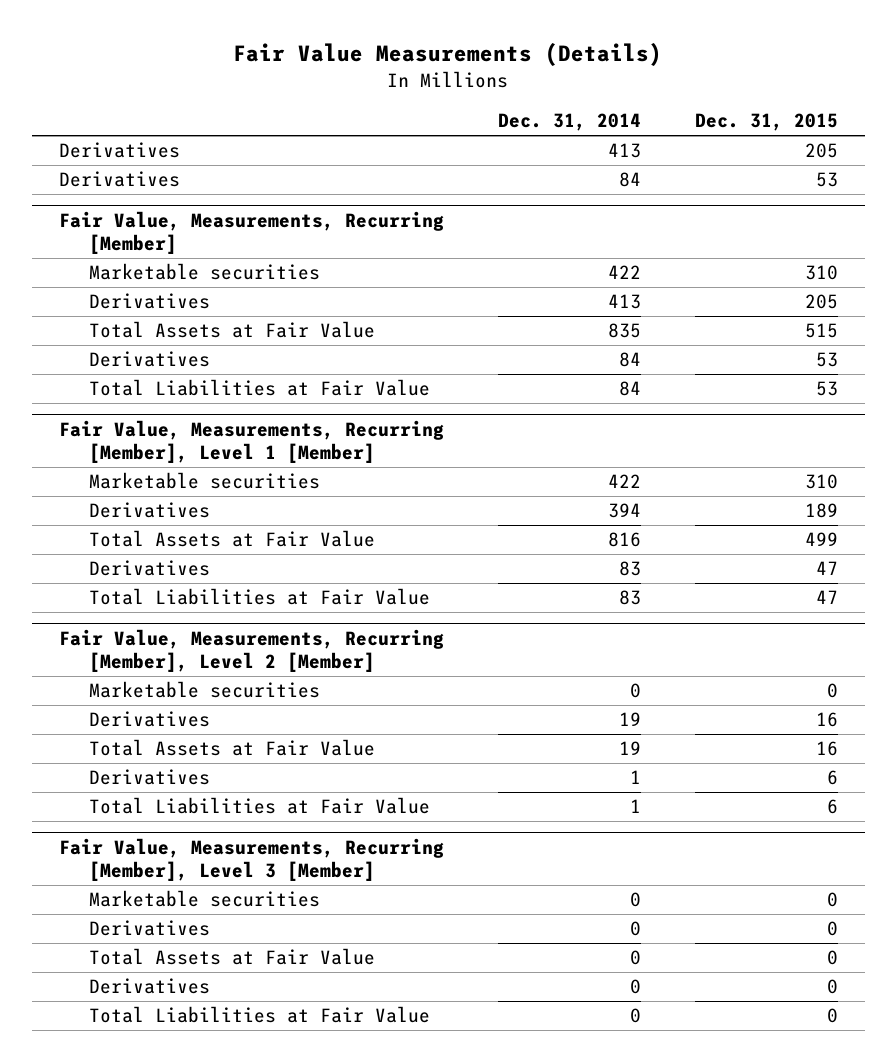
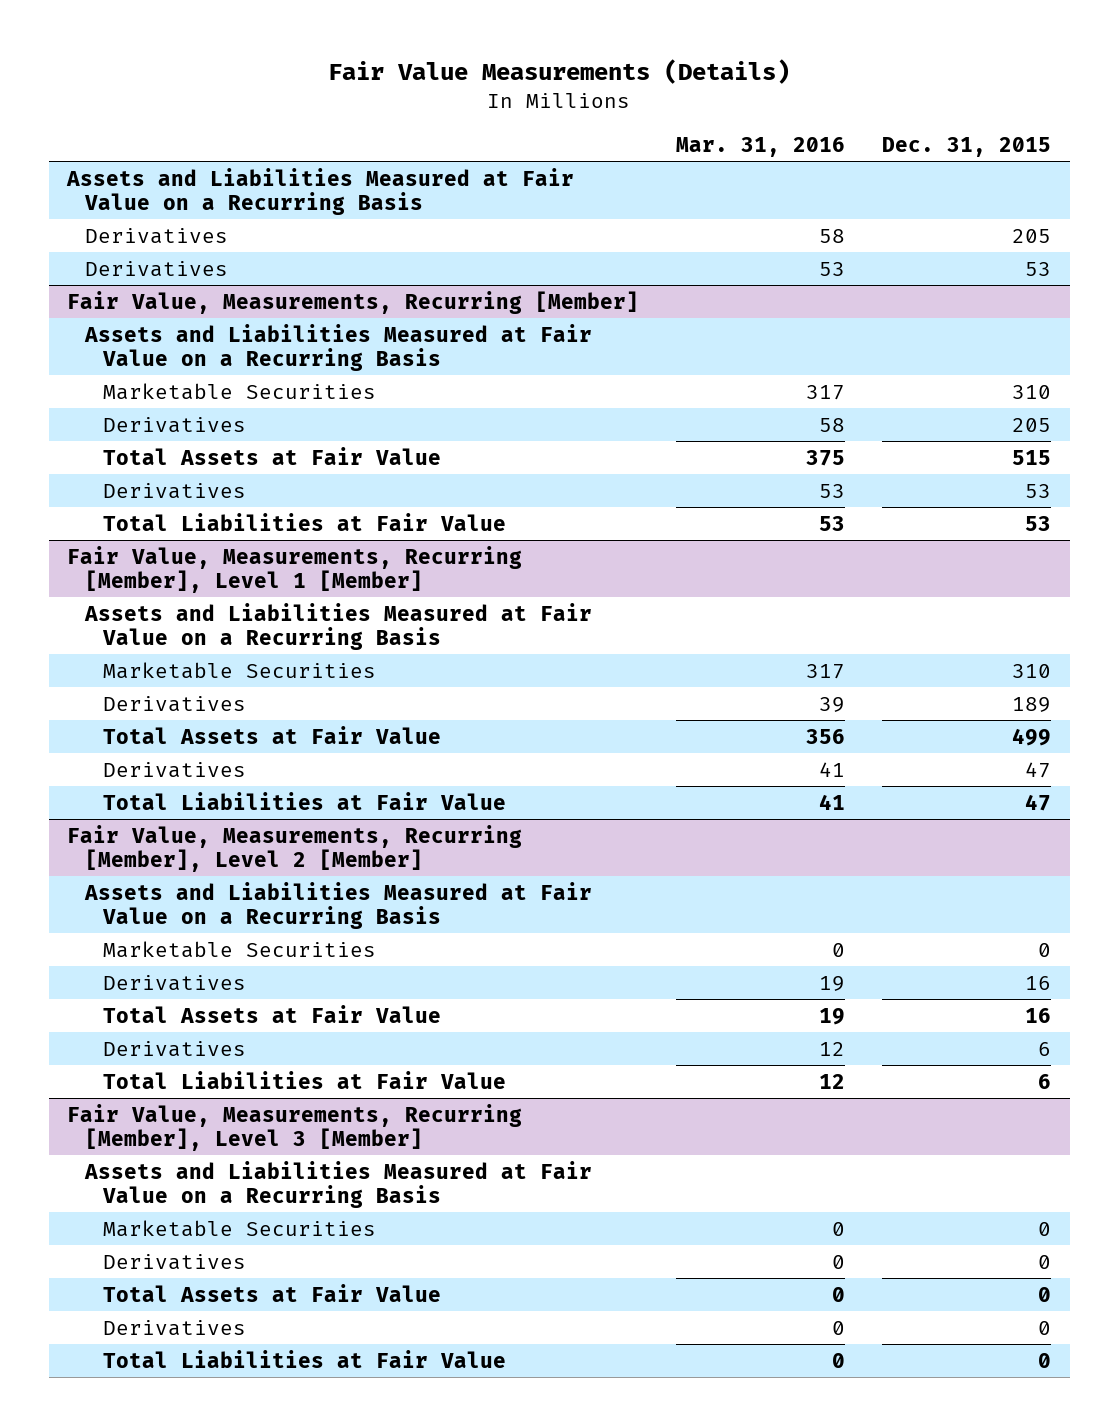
- | Dec. 31, 2014 | Dec. 31, 2015
+ | Mar. 31, 2016 | Dec. 31, 2015
+ Assets and Liabilities Measured at Fair Value on a Recurring Basis
@ Fair Value, Measurements, Recurring [Member]
- Marketable securities | 422 | 310
+ Assets and Liabilities Measured at Fair Value on a Recurring Basis
+ Marketable Securities | 317 | 310
@ Fair Value, Measurements, Recurring [Member], Level 1 [Member]
- Marketable securities | 422 | 310
+ Assets and Liabilities Measured at Fair Value on a Recurring Basis
+ Marketable Securities | 317 | 310
@ Fair Value, Measurements, Recurring [Member], Level 2 [Member]
- Marketable securities | 0 | 0
+ Assets and Liabilities Measured at Fair Value on a Recurring Basis
+ Marketable Securities | 0 | 0
@ Fair Value, Measurements, Recurring [Member], Level 3 [Member]
- Marketable securities | 0 | 0
+ Assets and Liabilities Measured at Fair Value on a Recurring Basis
+ Marketable Securities | 0 | 0

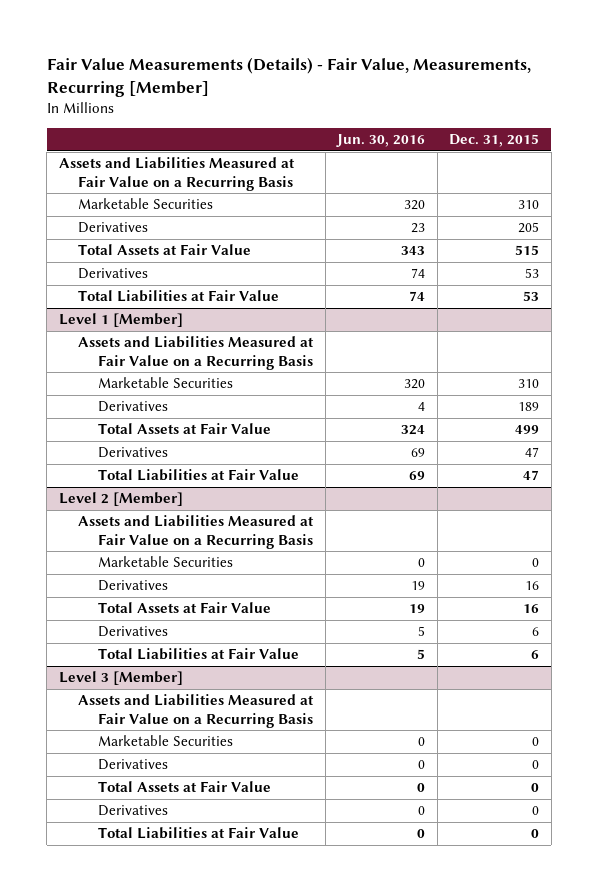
- Fair Value Measurements (Details)
+ Fair Value Measurements (Details) - Fair Value, Measurements, Recurring [Member]
- | Mar. 31, 2016 | Dec. 31, 2015
+ | Jun. 30, 2016 | Dec. 31, 2015
- Derivatives | 58 | 205
- Derivatives | 53 | 53
- Fair Value, Measurements, Recurring [Member]
- Assets and Liabilities Measured at Fair Value on a Recurring Basis
- Fair Value, Measurements, Recurring [Member], Level 1 [Member]
+ Level 1 [Member]
- Fair Value, Measurements, Recurring [Member], Level 2 [Member]
+ Level 2 [Member]
- Fair Value, Measurements, Recurring [Member], Level 3 [Member]
+ Level 3 [Member]

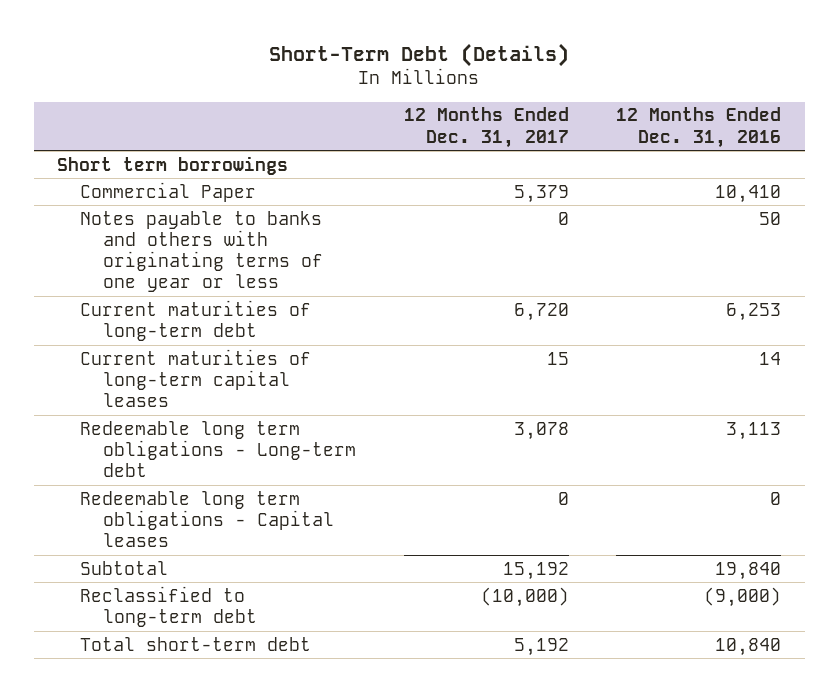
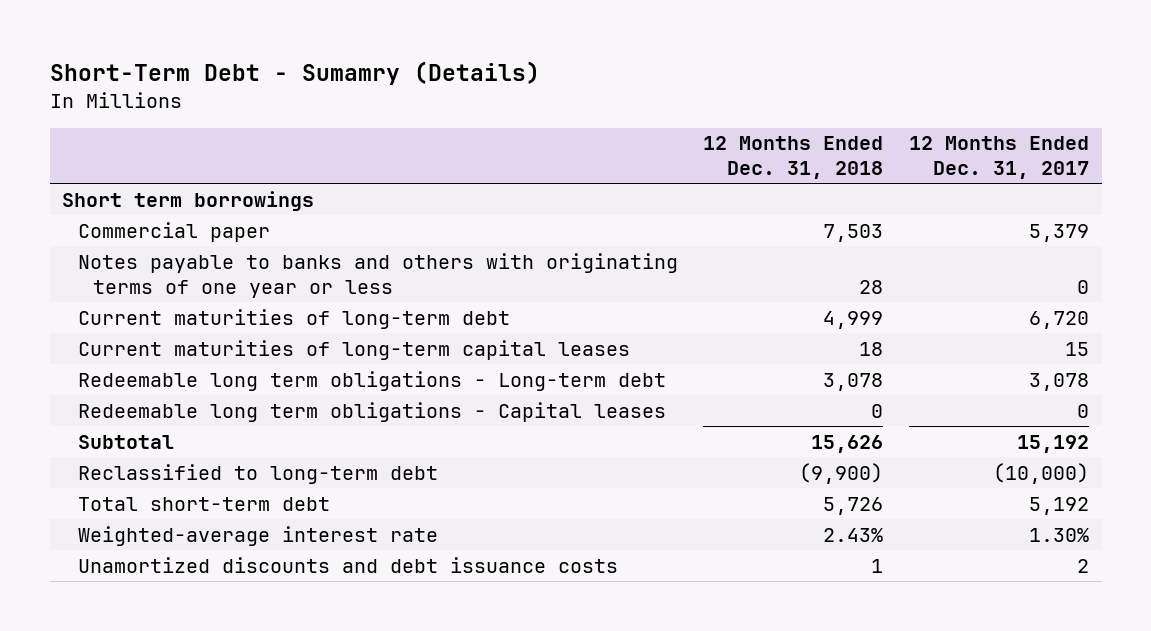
- Short-Term Debt (Details)
+ Short-Term Debt - Sumamry (Details)
- | 12 Months Ended Dec. 31, 2017 | 12 Months Ended Dec. 31, 2016
+ | 12 Months Ended Dec. 31, 2018 | 12 Months Ended Dec. 31, 2017
- Commercial Paper | 5,379 | 10,410
+ Commercial paper | 7,503 | 5,379
+ Weighted-average interest rate | 2.43% | 1.30%
+ Unamortized discounts and debt issuance costs | 1 | 2

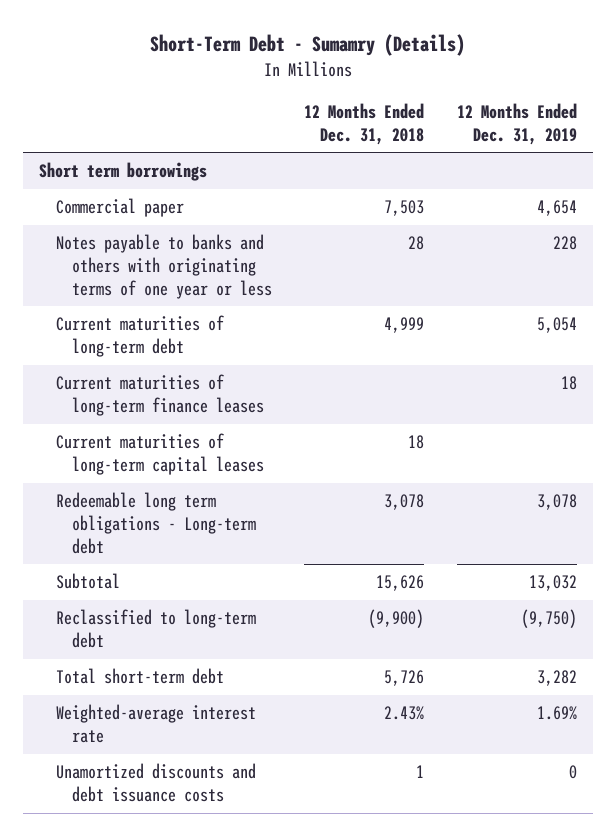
- | 12 Months Ended Dec. 31, 2018 | 12 Months Ended Dec. 31, 2017
+ | 12 Months Ended Dec. 31, 2018 | 12 Months Ended Dec. 31, 2019
+ Current maturities of long-term finance leases | | 18
- Redeemable long term obligations - Capital leases | 0 | 0

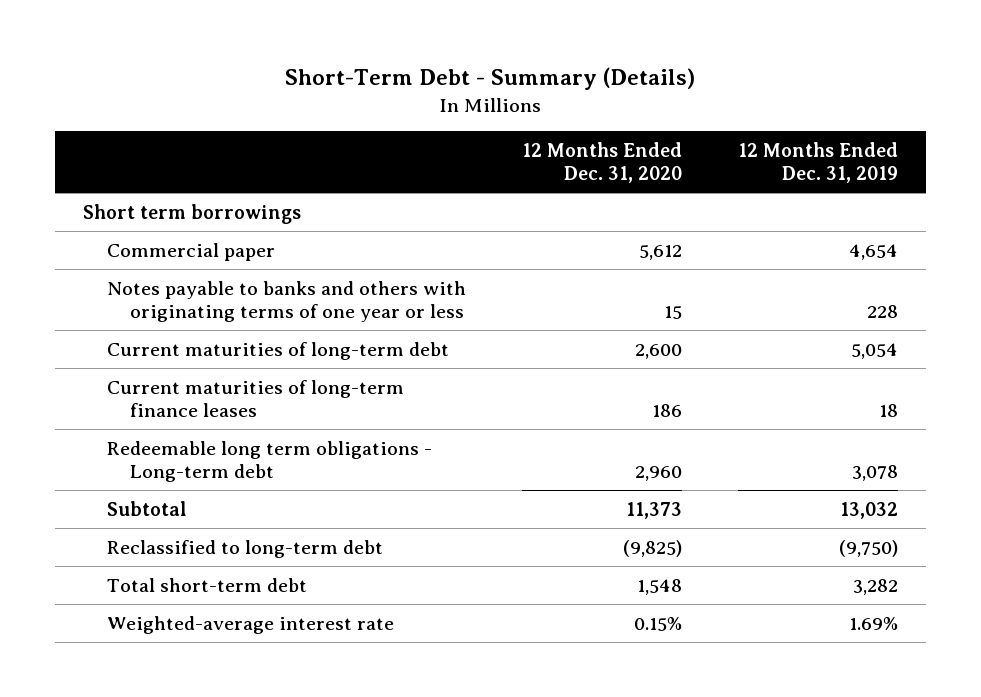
- Short-Term Debt - Sumamry (Details)
+ Short-Term Debt - Summary (Details)
- | 12 Months Ended Dec. 31, 2018 | 12 Months Ended Dec. 31, 2019
+ | 12 Months Ended Dec. 31, 2020 | 12 Months Ended Dec. 31, 2019
- Current maturities of long-term capital leases | 18 |
- Unamortized discounts and debt issuance costs | 1 | 0

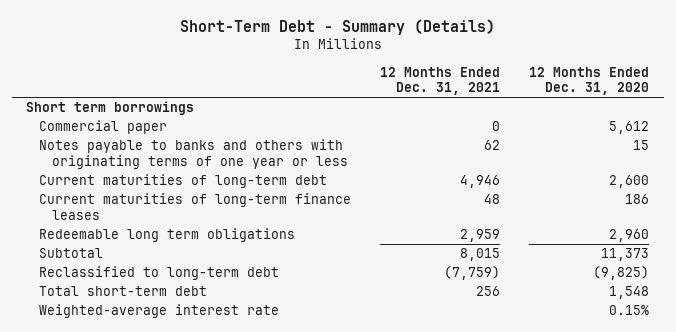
- | 12 Months Ended Dec. 31, 2020 | 12 Months Ended Dec. 31, 2019
+ | 12 Months Ended Dec. 31, 2021 | 12 Months Ended Dec. 31, 2020
- Redeemable long term obligations - Long-term debt | 2,960 | 3,078
+ Redeemable long term obligations | 2,959 | 2,960

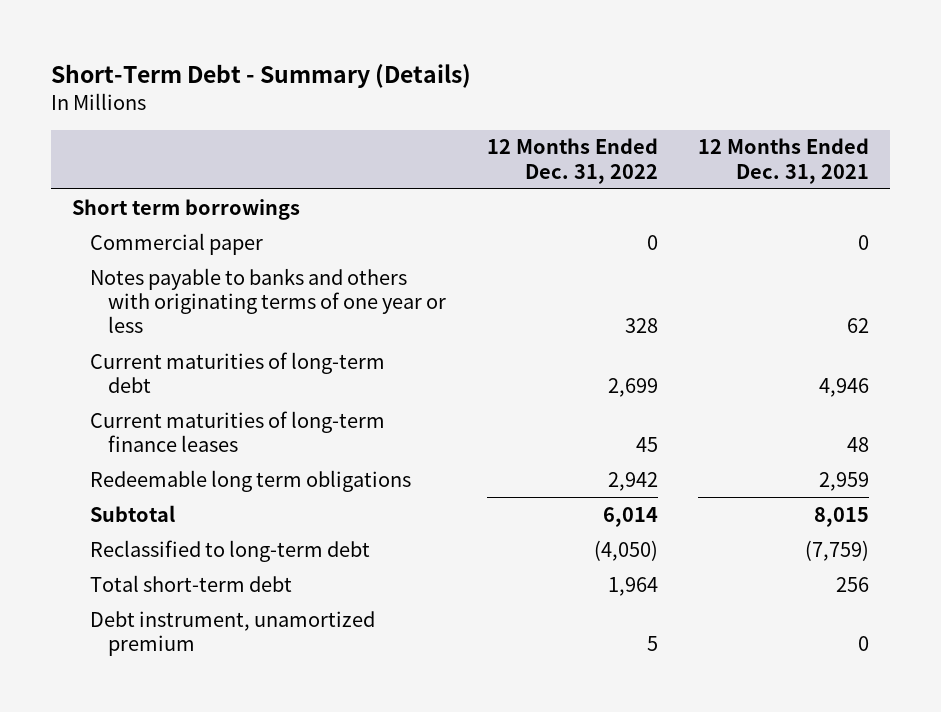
- | 12 Months Ended Dec. 31, 2021 | 12 Months Ended Dec. 31, 2020
+ | 12 Months Ended Dec. 31, 2022 | 12 Months Ended Dec. 31, 2021
- Weighted-average interest rate | | 0.15%
+ Debt instrument, unamortized premium | 5 | 0

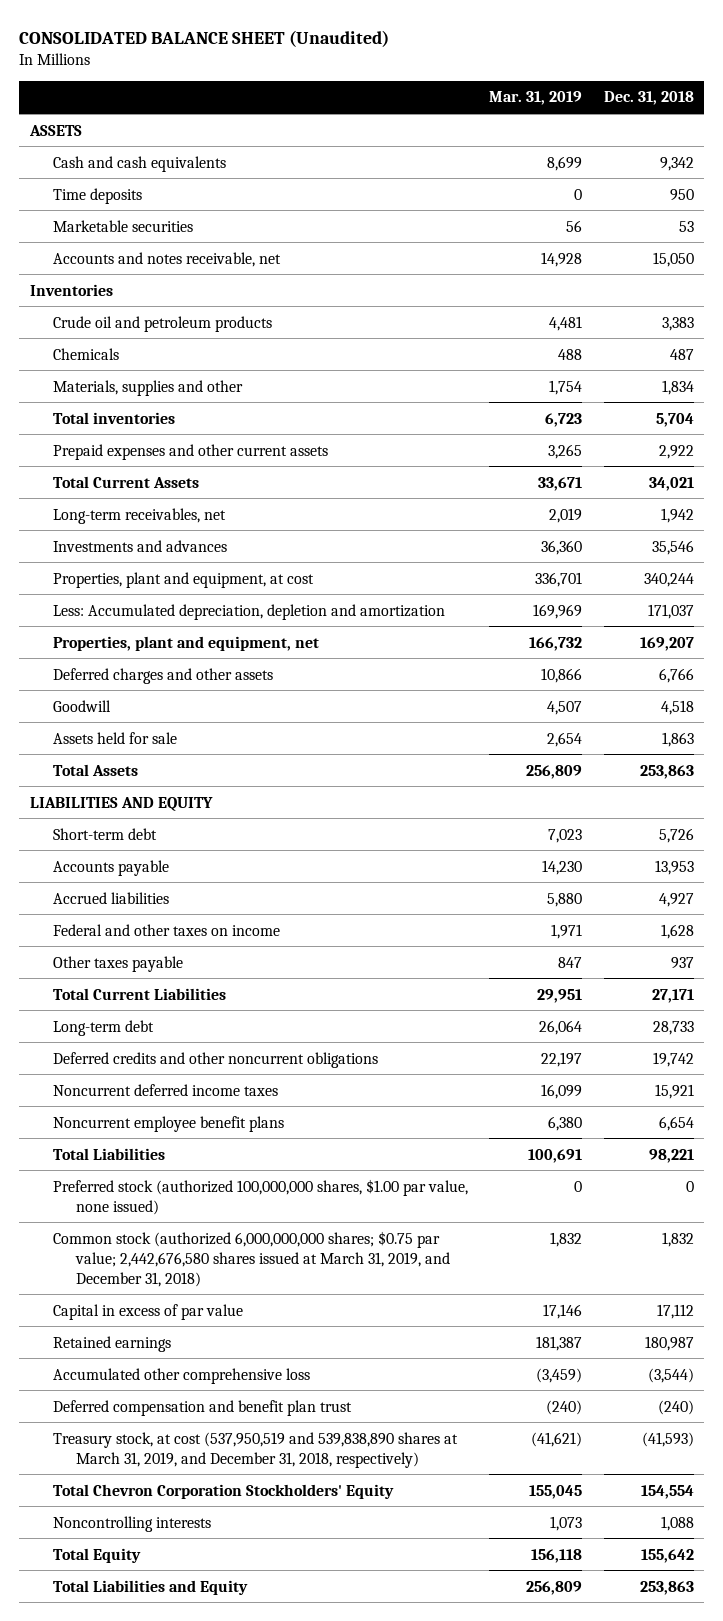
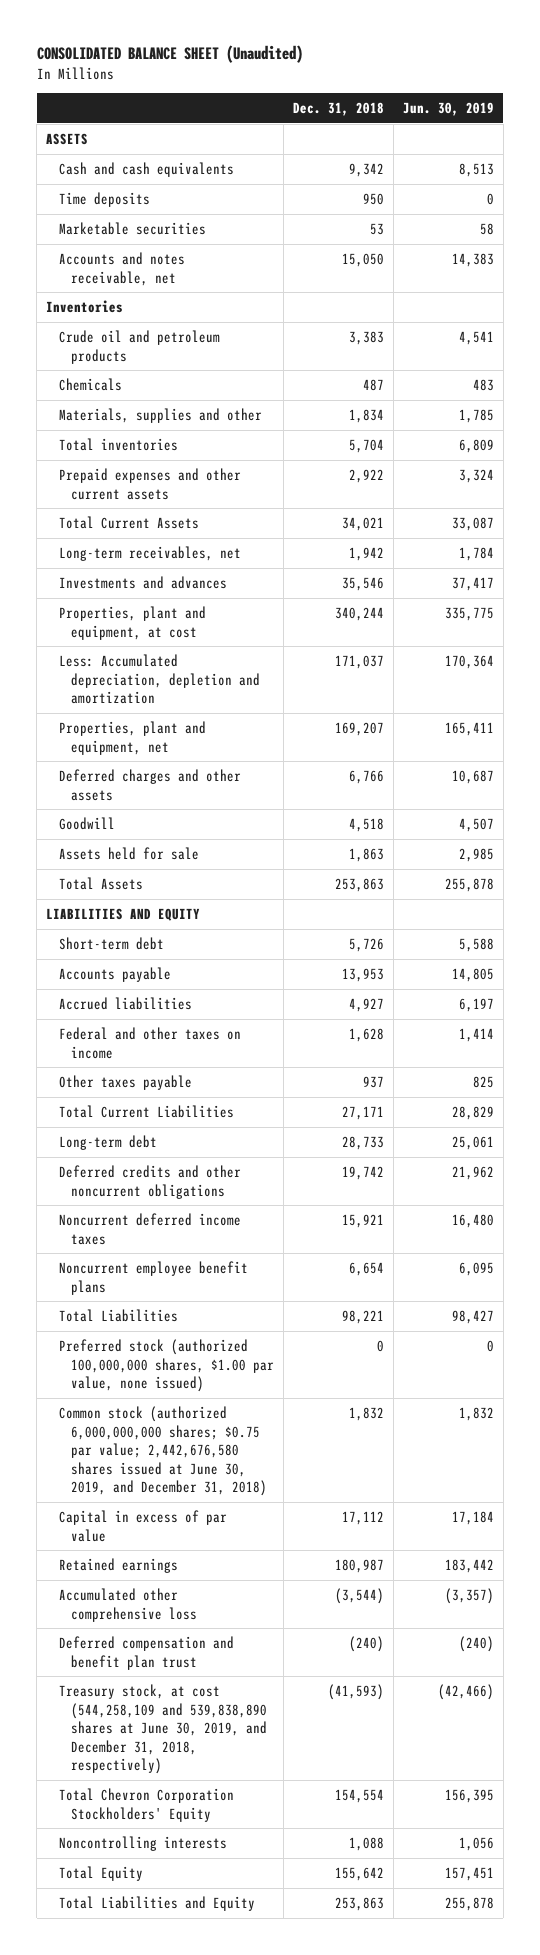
- | Mar. 31, 2019 | Dec. 31, 2018
+ | Dec. 31, 2018 | Jun. 30, 2019
- Common stock (authorized 6,000,000,000 shares; $0.75 par value; 2,442,676,580 shares issued at March 31, 2019, and December 31, 2018) | 1,832 | 1,832
+ Common stock (authorized 6,000,000,000 shares; $0.75 par value; 2,442,676,580 shares issued at June 30, 2019, and December 31, 2018) | 1,832 | 1,832
- Treasury stock, at cost (537,950,519 and 539,838,890 shares at March 31, 2019, and December 31, 2018, respectively) | (41,621) | (41,593)
+ Treasury stock, at cost (544,258,109 and 539,838,890 shares at June 30, 2019, and December 31, 2018, respectively) | (41,593) | (42,466)

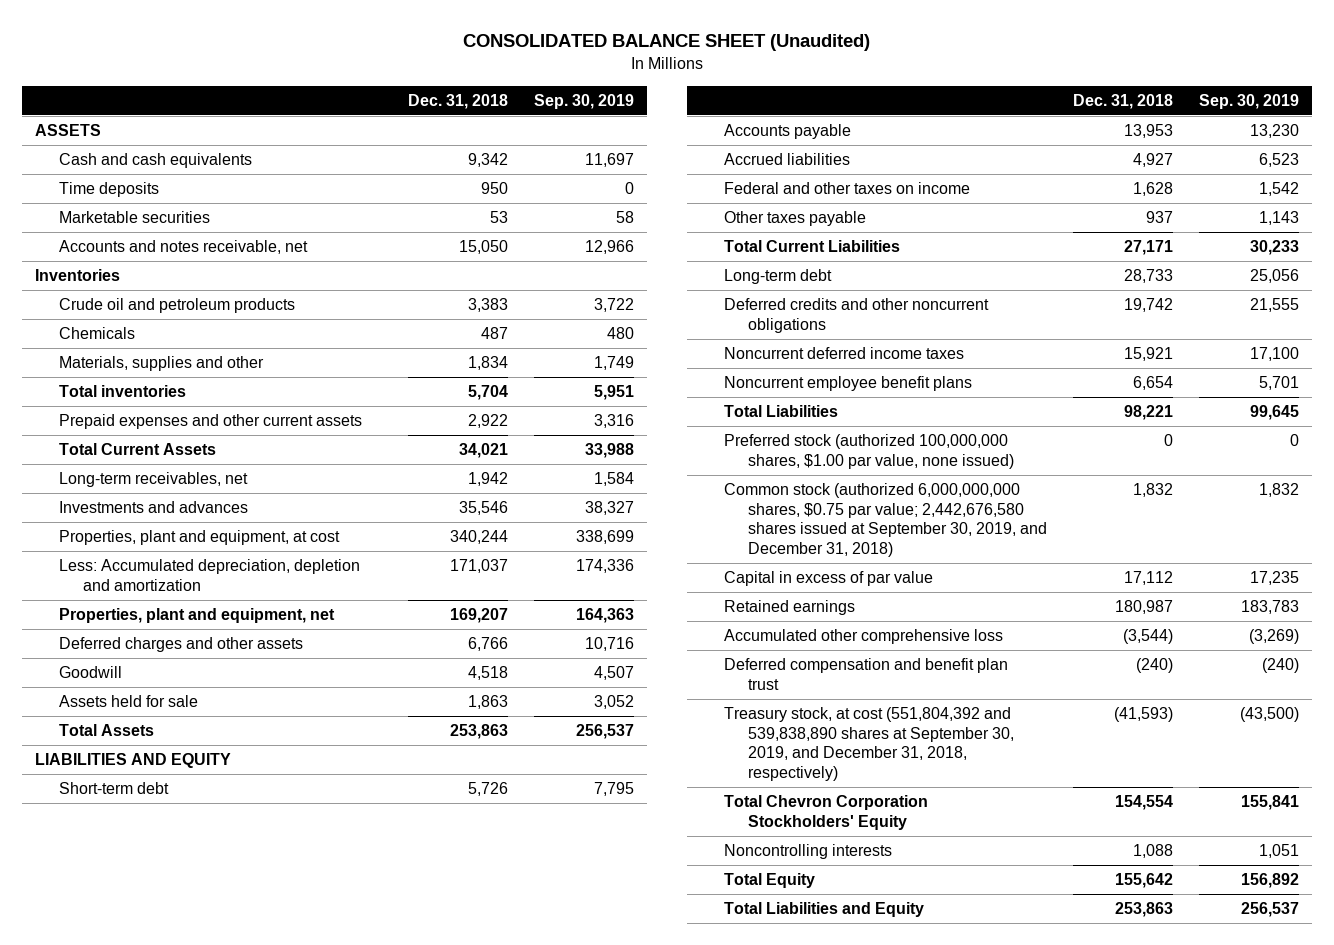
- | Dec. 31, 2018 | Jun. 30, 2019
+ | Dec. 31, 2018 | Sep. 30, 2019
- Common stock (authorized 6,000,000,000 shares; $0.75 par value; 2,442,676,580 shares issued at June 30, 2019, and December 31, 2018) | 1,832 | 1,832
+ Common stock (authorized 6,000,000,000 shares, $0.75 par value; 2,442,676,580 shares issued at September 30, 2019, and December 31, 2018) | 1,832 | 1,832
- Treasury stock, at cost (544,258,109 and 539,838,890 shares at June 30, 2019, and December 31, 2018, respectively) | (41,593) | (42,466)
+ Treasury stock, at cost (551,804,392 and 539,838,890 shares at September 30, 2019, and December 31, 2018, respectively) | (41,593) | (43,500)

